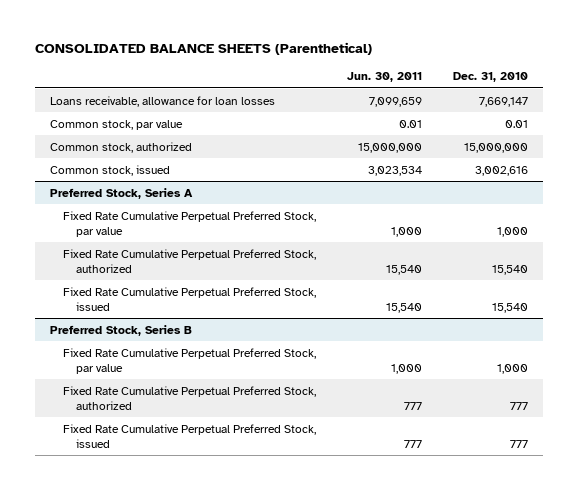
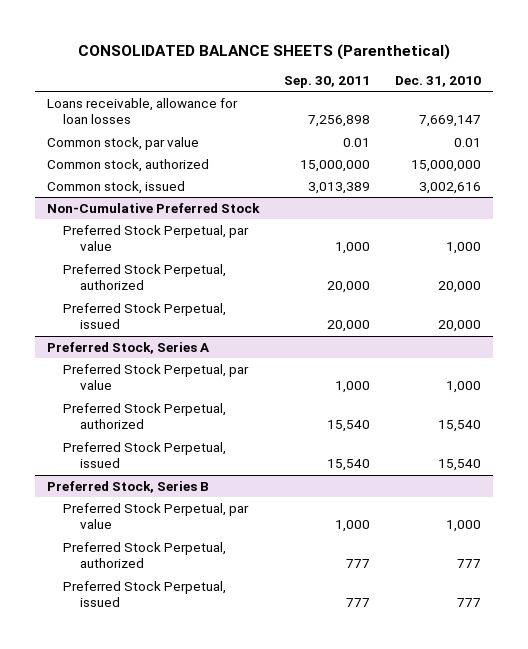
- | Jun. 30, 2011 | Dec. 31, 2010
+ | Sep. 30, 2011 | Dec. 31, 2010
+ Non-Cumulative Preferred Stock
+ Preferred Stock Perpetual, par value | 1,000 | 1,000
+ Preferred Stock Perpetual, authorized | 20,000 | 20,000
+ Preferred Stock Perpetual, issued | 20,000 | 20,000
@ Preferred Stock, Series A
- Fixed Rate Cumulative Perpetual Preferred Stock, par value | 1,000 | 1,000
- Fixed Rate Cumulative Perpetual Preferred Stock, authorized | 15,540 | 15,540
- Fixed Rate Cumulative Perpetual Preferred Stock, issued | 15,540 | 15,540
+ Preferred Stock Perpetual, par value | 1,000 | 1,000
+ Preferred Stock Perpetual, authorized | 15,540 | 15,540
+ Preferred Stock Perpetual, issued | 15,540 | 15,540
@ Preferred Stock, Series B
- Fixed Rate Cumulative Perpetual Preferred Stock, par value | 1,000 | 1,000
- Fixed Rate Cumulative Perpetual Preferred Stock, authorized | 777 | 777
- Fixed Rate Cumulative Perpetual Preferred Stock, issued | 777 | 777
+ Preferred Stock Perpetual, par value | 1,000 | 1,000
+ Preferred Stock Perpetual, authorized | 777 | 777
+ Preferred Stock Perpetual, issued | 777 | 777

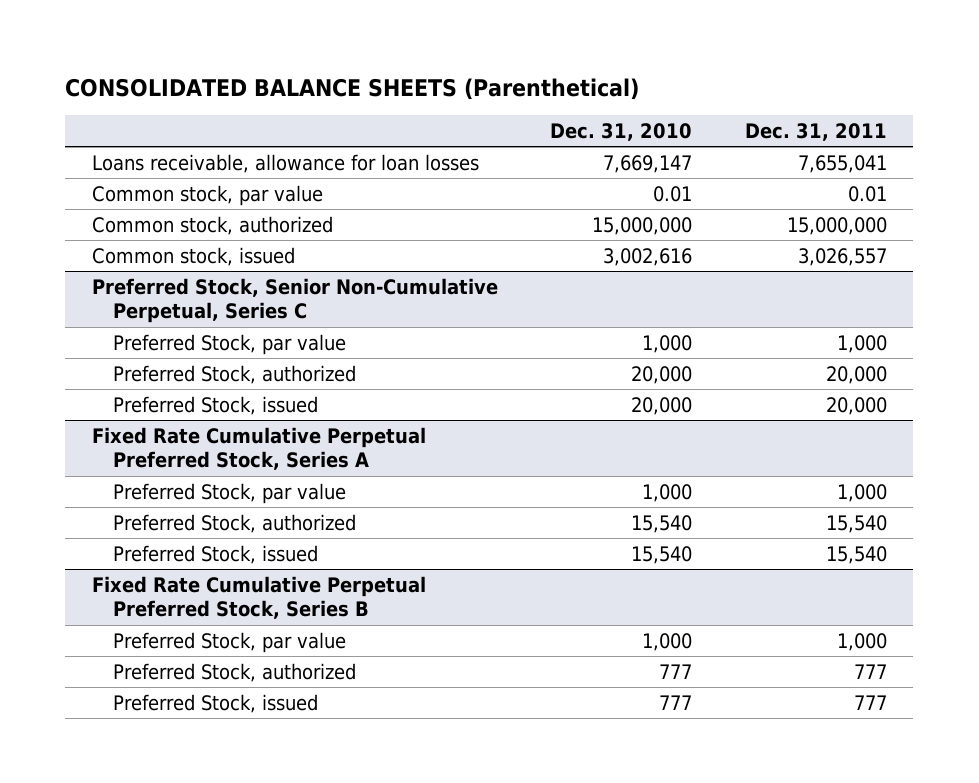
- | Sep. 30, 2011 | Dec. 31, 2010
+ | Dec. 31, 2010 | Dec. 31, 2011
- Non-Cumulative Preferred Stock
- Preferred Stock Perpetual, par value | 1,000 | 1,000
- Preferred Stock Perpetual, authorized | 20,000 | 20,000
- Preferred Stock Perpetual, issued | 20,000 | 20,000
- Preferred Stock, Series A
- Preferred Stock Perpetual, par value | 1,000 | 1,000
- Preferred Stock Perpetual, authorized | 15,540 | 15,540
- Preferred Stock Perpetual, issued | 15,540 | 15,540
- Preferred Stock, Series B
- Preferred Stock Perpetual, par value | 1,000 | 1,000
- Preferred Stock Perpetual, authorized | 777 | 777
- Preferred Stock Perpetual, issued | 777 | 777
+ Preferred Stock, Senior Non-Cumulative Perpetual, Series C
+ Preferred Stock, par value | 1,000 | 1,000
+ Preferred Stock, authorized | 20,000 | 20,000
+ Preferred Stock, issued | 20,000 | 20,000
+ Fixed Rate Cumulative Perpetual Preferred Stock, Series A
+ Preferred Stock, par value | 1,000 | 1,000
+ Preferred Stock, authorized | 15,540 | 15,540
+ Preferred Stock, issued | 15,540 | 15,540
+ Fixed Rate Cumulative Perpetual Preferred Stock, Series B
+ Preferred Stock, par value | 1,000 | 1,000
+ Preferred Stock, authorized | 777 | 777
+ Preferred Stock, issued | 777 | 777

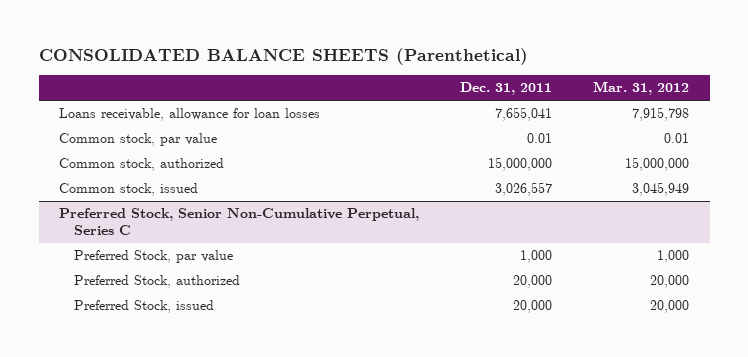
- | Dec. 31, 2010 | Dec. 31, 2011
+ | Dec. 31, 2011 | Mar. 31, 2012
- Fixed Rate Cumulative Perpetual Preferred Stock, Series A
- Preferred Stock, par value | 1,000 | 1,000
- Preferred Stock, authorized | 15,540 | 15,540
- Preferred Stock, issued | 15,540 | 15,540
- Fixed Rate Cumulative Perpetual Preferred Stock, Series B
- Preferred Stock, par value | 1,000 | 1,000
- Preferred Stock, authorized | 777 | 777
- Preferred Stock, issued | 777 | 777

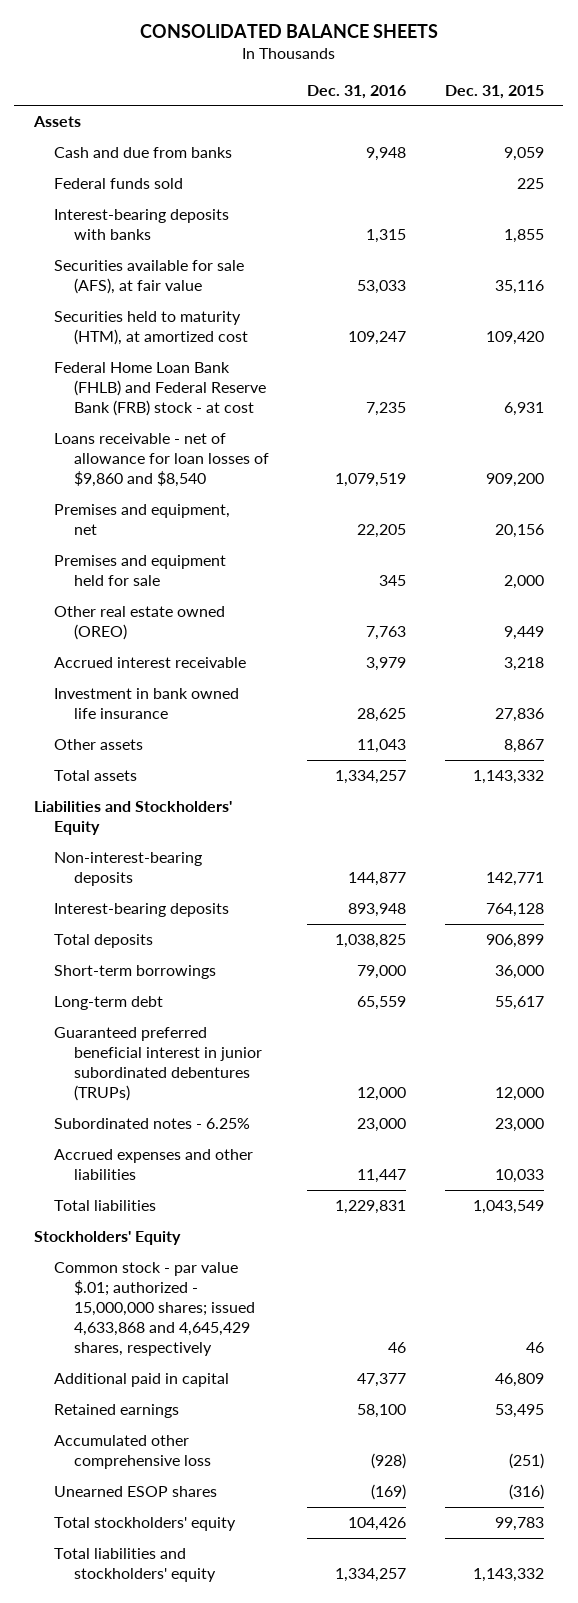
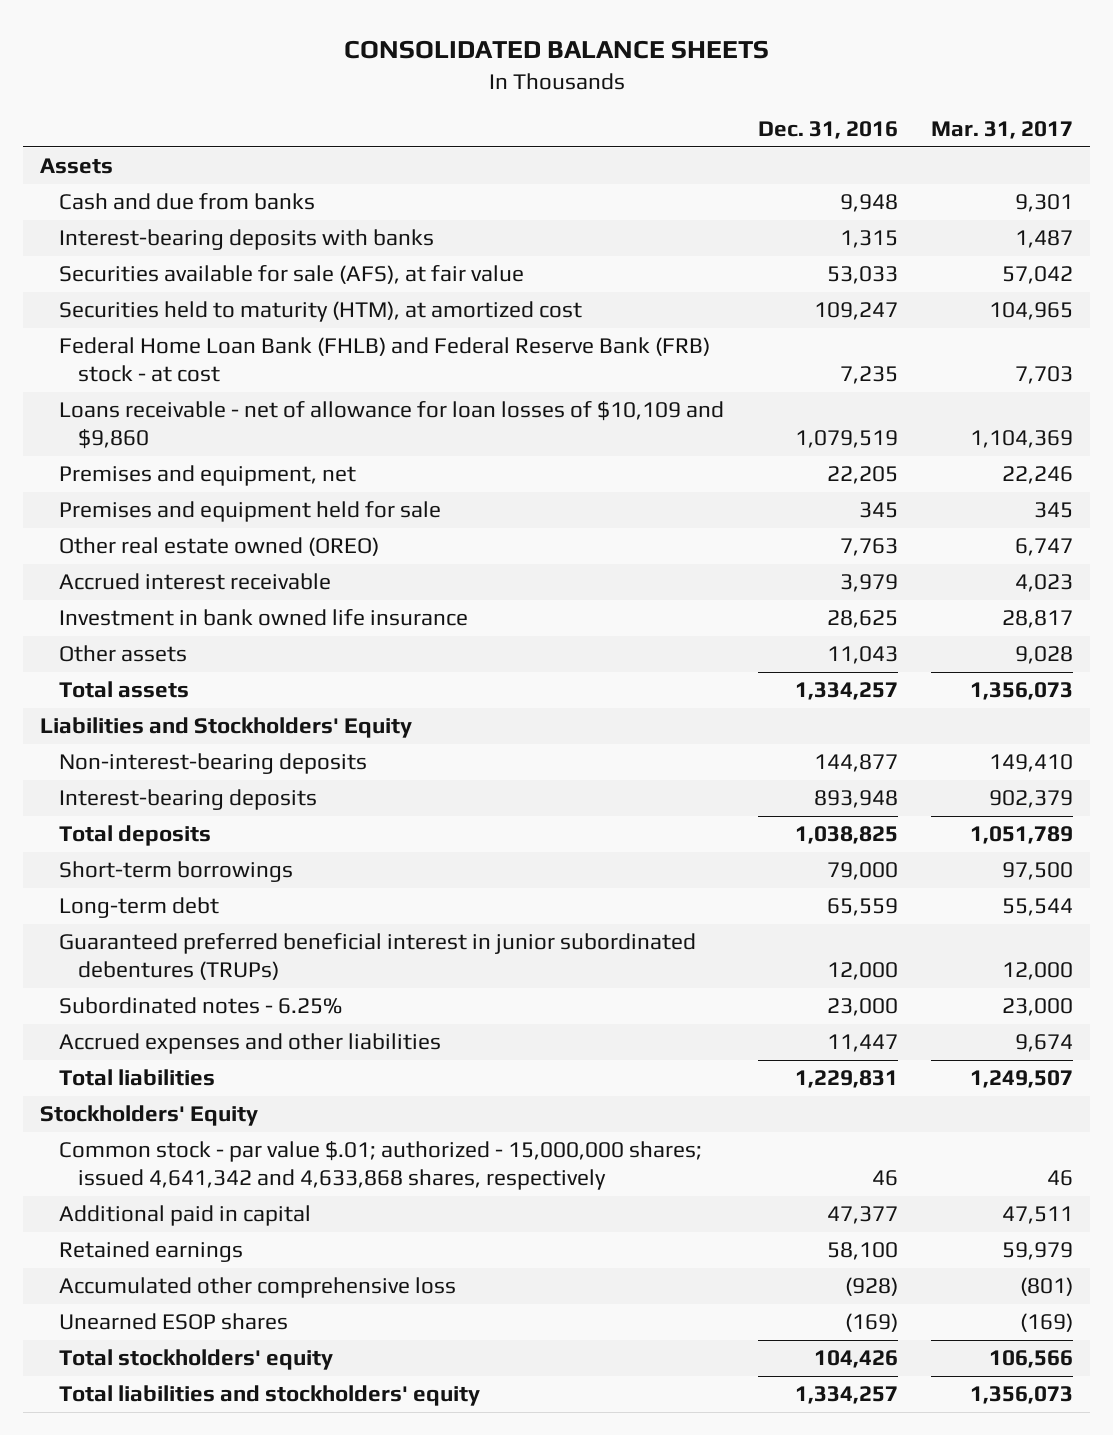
- | Dec. 31, 2016 | Dec. 31, 2015
+ | Dec. 31, 2016 | Mar. 31, 2017
- Federal funds sold | | 225
- Loans receivable - net of allowance for loan losses of $9,860 and $8,540 | 1,079,519 | 909,200
+ Loans receivable - net of allowance for loan losses of $10,109 and $9,860 | 1,079,519 | 1,104,369
- Common stock - par value $.01; authorized - 15,000,000 shares; issued 4,633,868 and 4,645,429 shares, respectively | 46 | 46
+ Common stock - par value $.01; authorized - 15,000,000 shares; issued 4,641,342 and 4,633,868 shares, respectively | 46 | 46

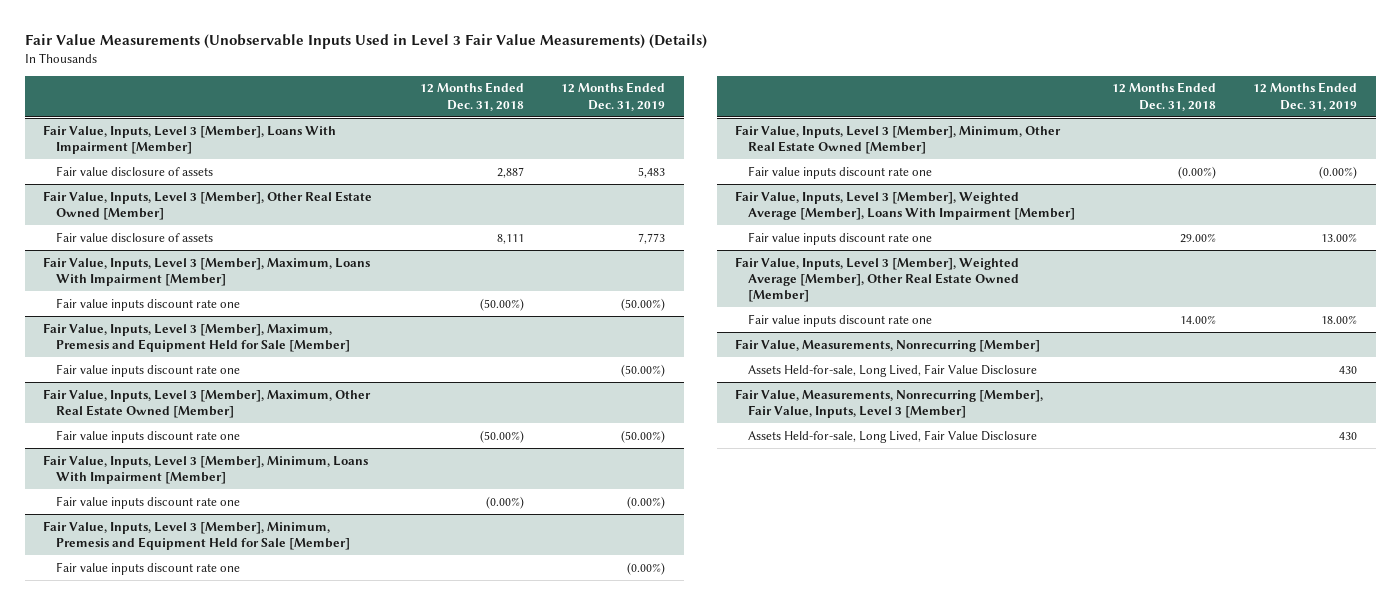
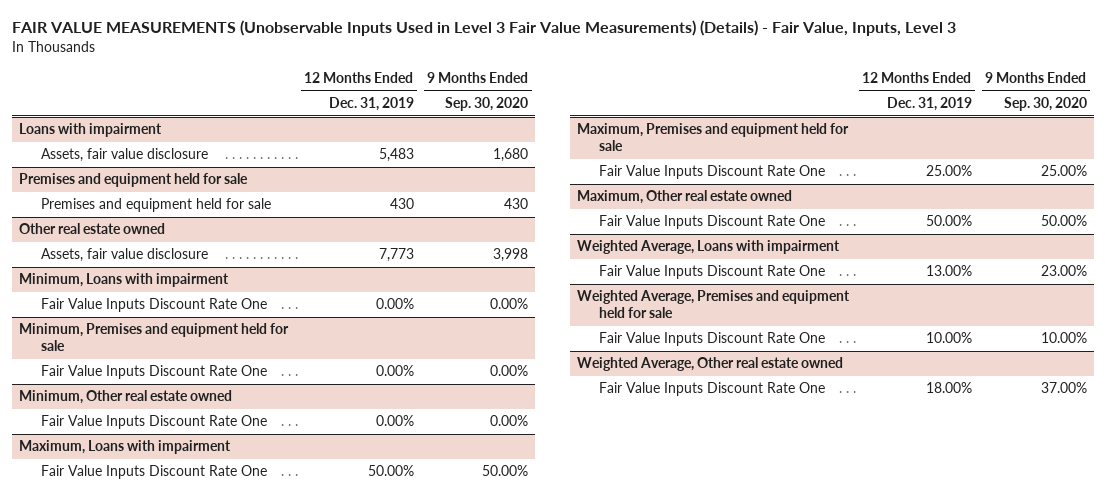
- Fair Value Measurements (Unobservable Inputs Used in Level 3 Fair Value Measurements) (Details)
+ FAIR VALUE MEASUREMENTS (Unobservable Inputs Used in Level 3 Fair Value Measurements) (Details) - Fair Value, Inputs, Level 3
- | 12 Months Ended Dec. 31, 2018 | 12 Months Ended Dec. 31, 2019
+ | 12 Months Ended Dec. 31, 2019 | 9 Months Ended Sep. 30, 2020
- Fair Value, Inputs, Level 3 [Member], Loans With Impairment [Member]
- Fair value disclosure of assets | 2,887 | 5,483
- Fair Value, Inputs, Level 3 [Member], Other Real Estate Owned [Member]
- Fair value disclosure of assets | 8,111 | 7,773
- Fair Value, Inputs, Level 3 [Member], Maximum, Loans With Impairment [Member]
- Fair value inputs discount rate one | (50.00%) | (50.00%)
- Fair Value, Inputs, Level 3 [Member], Maximum, Premesis and Equipment Held for Sale [Member]
- Fair value inputs discount rate one | | (50.00%)
- Fair Value, Inputs, Level 3 [Member], Maximum, Other Real Estate Owned [Member]
- Fair value inputs discount rate one | (50.00%) | (50.00%)
- Fair Value, Inputs, Level 3 [Member], Minimum, Loans With Impairment [Member]
- Fair value inputs discount rate one | (0.00%) | (0.00%)
- Fair Value, Inputs, Level 3 [Member], Minimum, Premesis and Equipment Held for Sale [Member]
- Fair value inputs discount rate one | | (0.00%)
- Fair Value, Inputs, Level 3 [Member], Minimum, Other Real Estate Owned [Member]
- Fair value inputs discount rate one | (0.00%) | (0.00%)
- Fair Value, Inputs, Level 3 [Member], Weighted Average [Member], Loans With Impairment [Member]
- Fair value inputs discount rate one | 29.00% | 13.00%
- Fair Value, Inputs, Level 3 [Member], Weighted Average [Member], Other Real Estate Owned [Member]
- Fair value inputs discount rate one | 14.00% | 18.00%
- Fair Value, Measurements, Nonrecurring [Member]
- Assets Held-for-sale, Long Lived, Fair Value Disclosure | | 430
- Fair Value, Measurements, Nonrecurring [Member], Fair Value, Inputs, Level 3 [Member]
- Assets Held-for-sale, Long Lived, Fair Value Disclosure | | 430
+ Loans with impairment
+ Assets, fair value disclosure | 5,483 | 1,680
+ Premises and equipment held for sale
+ Premises and equipment held for sale | 430 | 430
+ Other real estate owned
+ Assets, fair value disclosure | 7,773 | 3,998
+ Minimum, Loans with impairment
+ Fair Value Inputs Discount Rate One | 0.00% | 0.00%
+ Minimum, Premises and equipment held for sale
+ Fair Value Inputs Discount Rate One | 0.00% | 0.00%
+ Minimum, Other real estate owned
+ Fair Value Inputs Discount Rate One | 0.00% | 0.00%
+ Maximum, Loans with impairment
+ Fair Value Inputs Discount Rate One | 50.00% | 50.00%
+ Maximum, Premises and equipment held for sale
+ Fair Value Inputs Discount Rate One | 25.00% | 25.00%
+ Maximum, Other real estate owned
+ Fair Value Inputs Discount Rate One | 50.00% | 50.00%
+ Weighted Average, Loans with impairment
+ Fair Value Inputs Discount Rate One | 13.00% | 23.00%
+ Weighted Average, Premises and equipment held for sale
+ Fair Value Inputs Discount Rate One | 10.00% | 10.00%
+ Weighted Average, Other real estate owned
+ Fair Value Inputs Discount Rate One | 18.00% | 37.00%

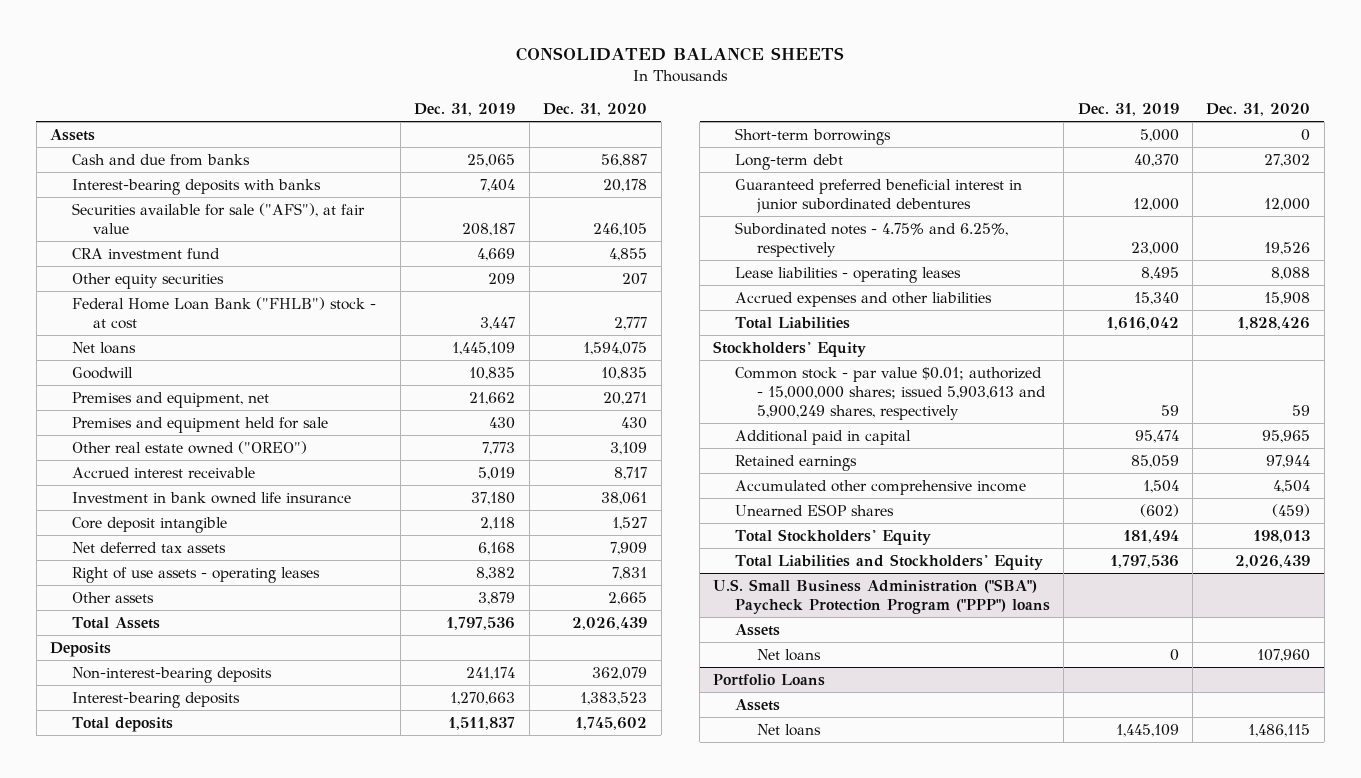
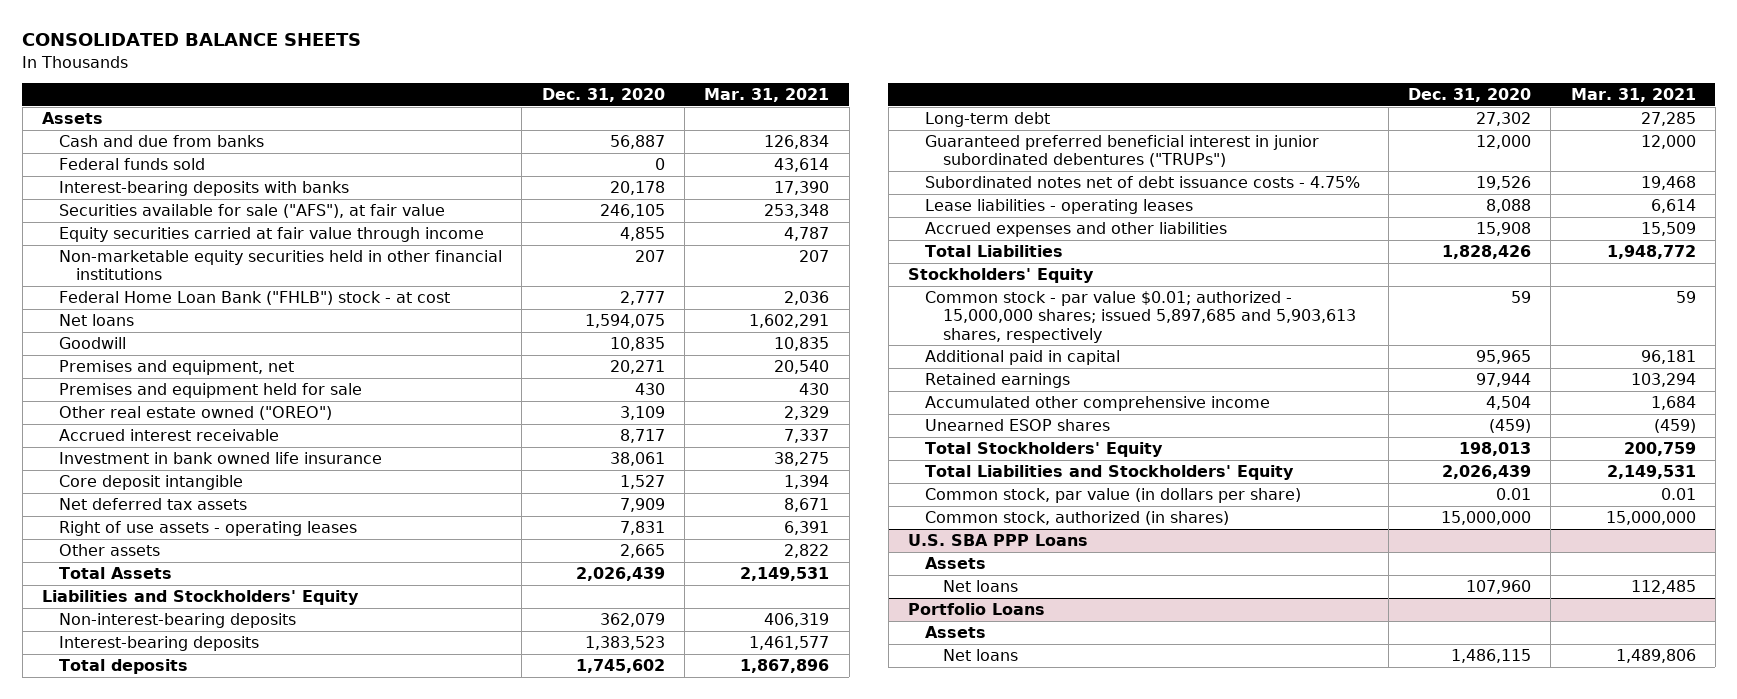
- | Dec. 31, 2019 | Dec. 31, 2020
+ | Dec. 31, 2020 | Mar. 31, 2021
+ Federal funds sold | 0 | 43,614
- CRA investment fund | 4,669 | 4,855
- Other equity securities | 209 | 207
+ Equity securities carried at fair value through income | 4,855 | 4,787
+ Non-marketable equity securities held in other financial institutions | 207 | 207
- Deposits
+ Liabilities and Stockholders' Equity
- Short-term borrowings | 5,000 | 0
- Guaranteed preferred beneficial interest in junior subordinated debentures | 12,000 | 12,000
- Subordinated notes - 4.75% and 6.25%, respectively | 23,000 | 19,526
+ Guaranteed preferred beneficial interest in junior subordinated debentures ("TRUPs") | 12,000 | 12,000
+ Subordinated notes net of debt issuance costs - 4.75% | 19,526 | 19,468
- Common stock - par value $0.01; authorized - 15,000,000 shares; issued 5,903,613 and 5,900,249 shares, respectively | 59 | 59
+ Common stock - par value $0.01; authorized - 15,000,000 shares; issued 5,897,685 and 5,903,613 shares, respectively | 59 | 59
- U.S. Small Business Administration ("SBA") Paycheck Protection Program ("PPP") loans
+ Common stock, par value (in dollars per share) | 0.01 | 0.01
+ Common stock, authorized (in shares) | 15,000,000 | 15,000,000
+ U.S. SBA PPP Loans

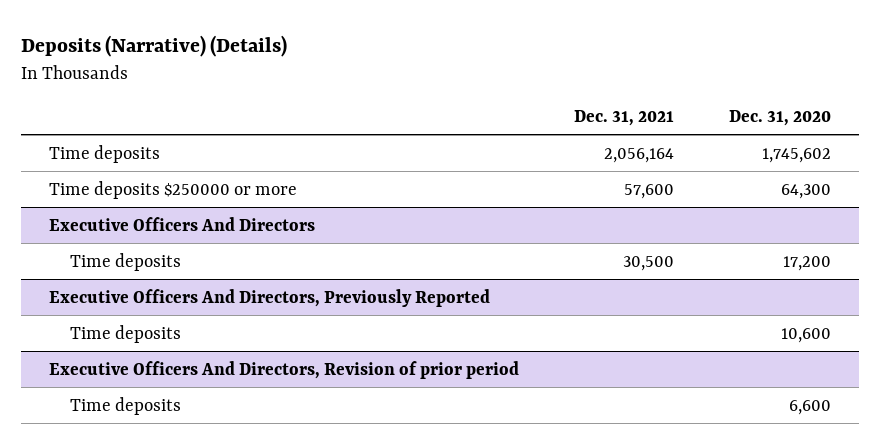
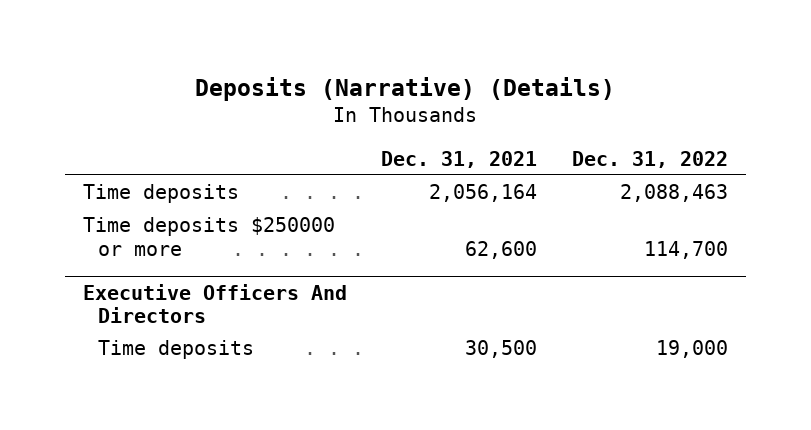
- | Dec. 31, 2021 | Dec. 31, 2020
+ | Dec. 31, 2021 | Dec. 31, 2022
- Time deposits $250000 or more | 57,600 | 64,300
+ Time deposits $250000 or more | 62,600 | 114,700
- Executive Officers And Directors, Previously Reported
- Time deposits | | 10,600
- Executive Officers And Directors, Revision of prior period
- Time deposits | | 6,600

